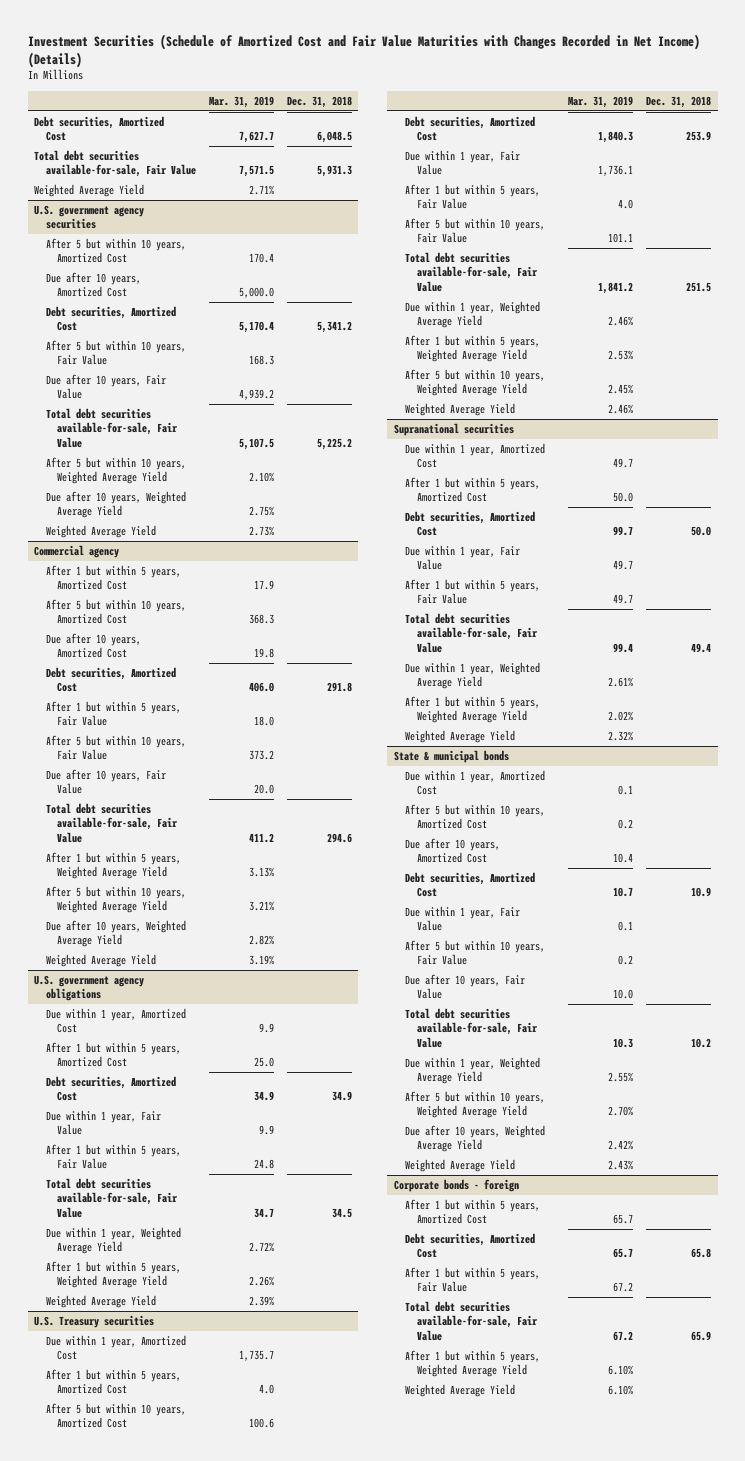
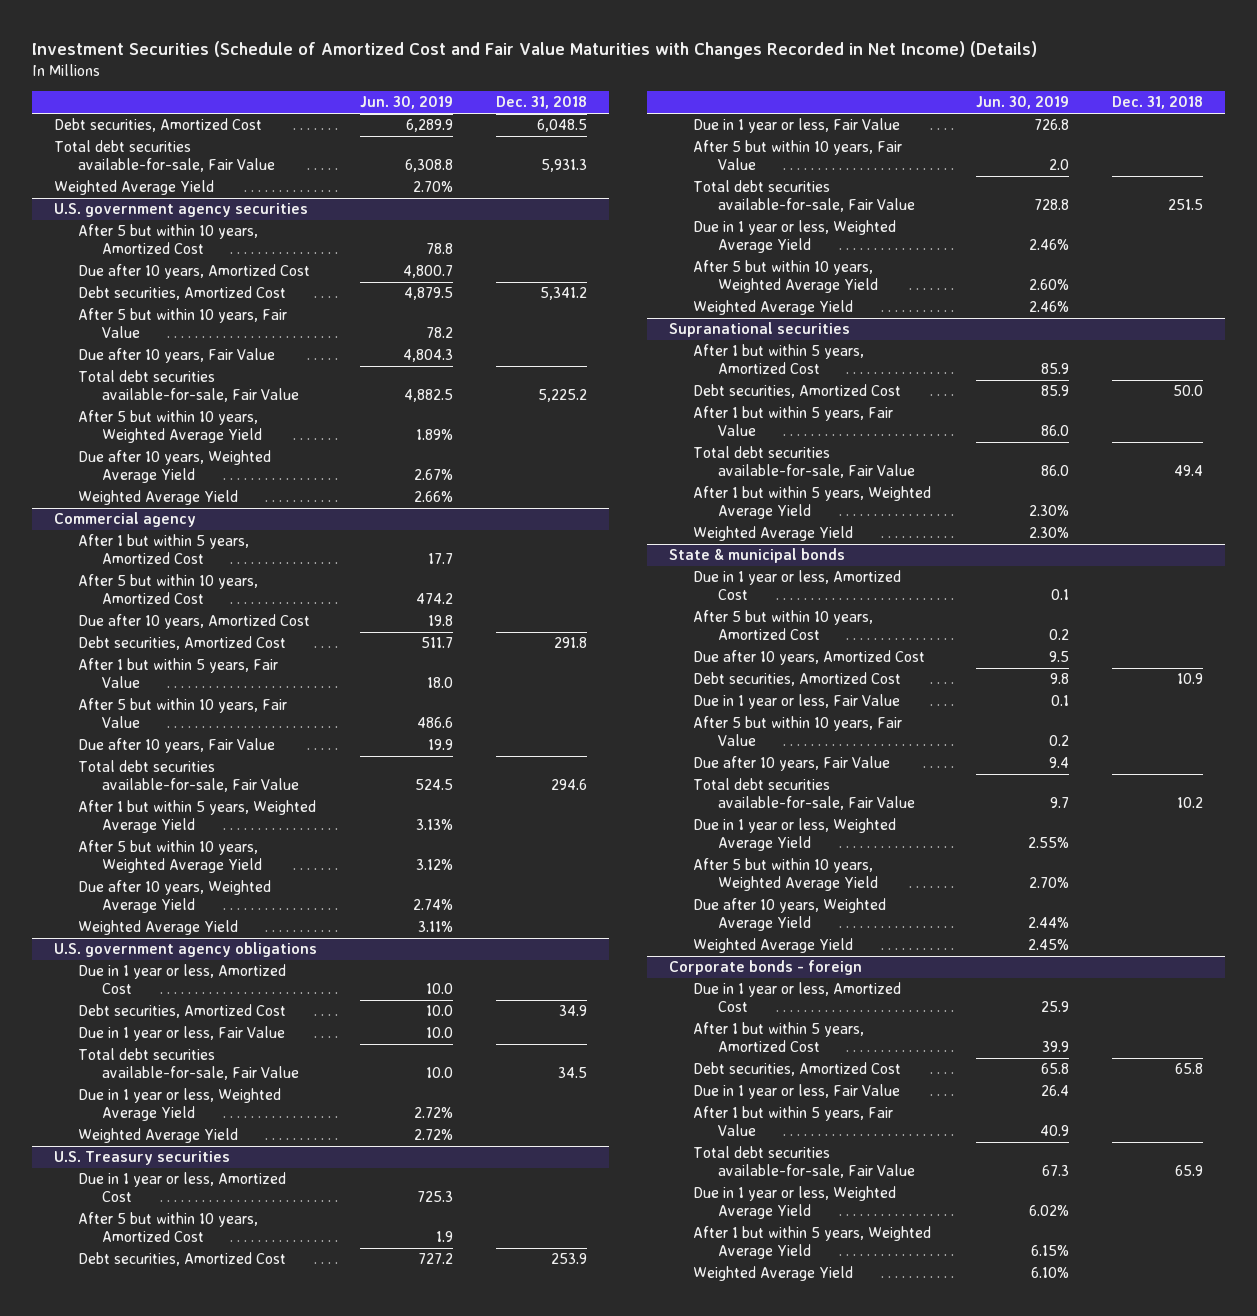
- | Mar. 31, 2019 | Dec. 31, 2018
+ | Jun. 30, 2019 | Dec. 31, 2018
@ U.S. government agency obligations
- Due within 1 year, Amortized Cost | 9.9 |
- After 1 but within 5 years, Amortized Cost | 25.0 |
+ Due in 1 year or less, Amortized Cost | 10.0 |
- Due within 1 year, Fair Value | 9.9 |
- After 1 but within 5 years, Fair Value | 24.8 |
+ Due in 1 year or less, Fair Value | 10.0 |
- Due within 1 year, Weighted Average Yield | 2.72% |
- After 1 but within 5 years, Weighted Average Yield | 2.26% |
+ Due in 1 year or less, Weighted Average Yield | 2.72% |
@ U.S. Treasury securities
- Due within 1 year, Amortized Cost | 1,735.7 |
- After 1 but within 5 years, Amortized Cost | 4.0 |
+ Due in 1 year or less, Amortized Cost | 725.3 |
- Due within 1 year, Fair Value | 1,736.1 |
- After 1 but within 5 years, Fair Value | 4.0 |
+ Due in 1 year or less, Fair Value | 726.8 |
- Due within 1 year, Weighted Average Yield | 2.46% |
- After 1 but within 5 years, Weighted Average Yield | 2.53% |
+ Due in 1 year or less, Weighted Average Yield | 2.46% |
@ Supranational securities
- Due within 1 year, Amortized Cost | 49.7 |
- Due within 1 year, Fair Value | 49.7 |
- Due within 1 year, Weighted Average Yield | 2.61% |
@ State & municipal bonds
- Due within 1 year, Amortized Cost | 0.1 |
+ Due in 1 year or less, Amortized Cost | 0.1 |
- Due within 1 year, Fair Value | 0.1 |
+ Due in 1 year or less, Fair Value | 0.1 |
- Due within 1 year, Weighted Average Yield | 2.55% |
+ Due in 1 year or less, Weighted Average Yield | 2.55% |
@ Corporate bonds - foreign
+ Due in 1 year or less, Amortized Cost | 25.9 |
+ Due in 1 year or less, Fair Value | 26.4 |
+ Due in 1 year or less, Weighted Average Yield | 6.02% |

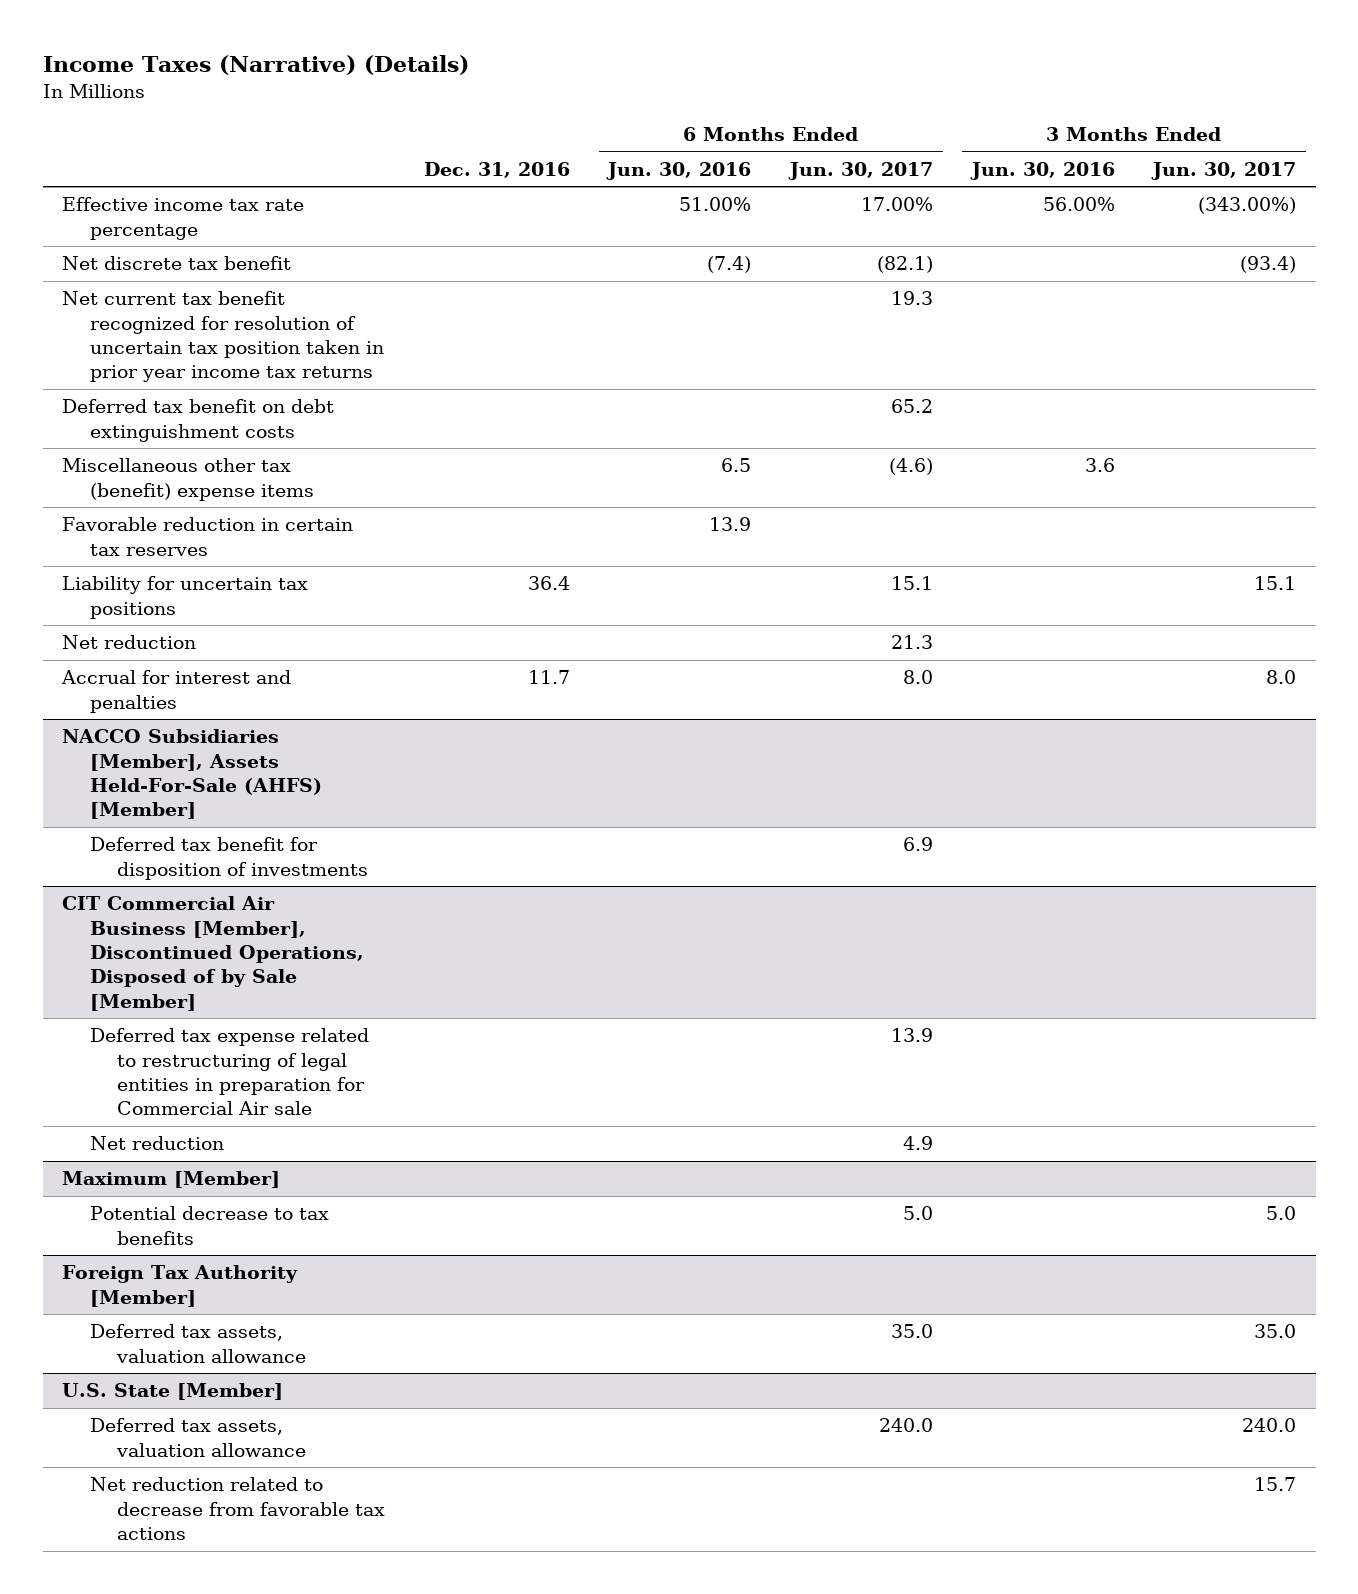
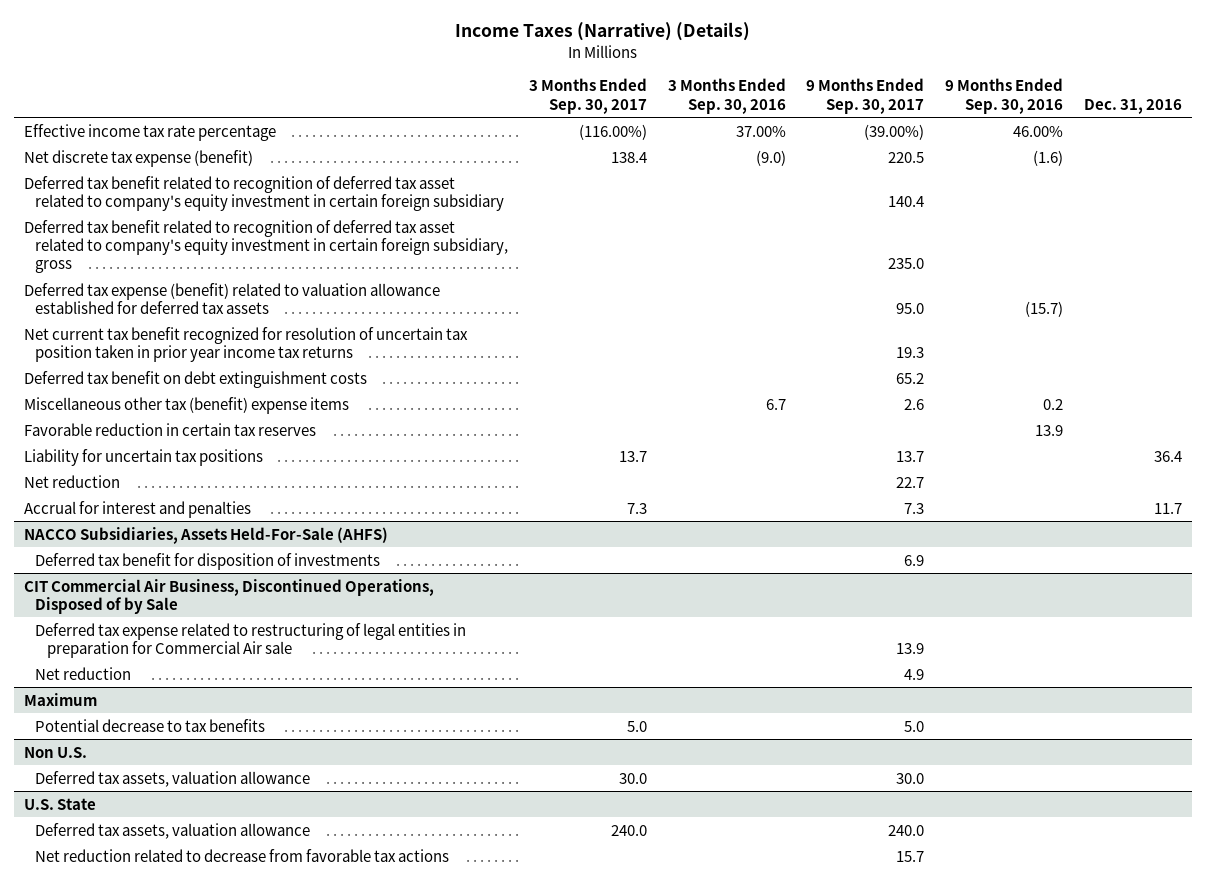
- | Dec. 31, 2016 | 6 Months Ended Jun. 30, 2016 | 6 Months Ended Jun. 30, 2017 | 3 Months Ended Jun. 30, 2016 | 3 Months Ended Jun. 30, 2017
+ | 3 Months Ended Sep. 30, 2017 | 3 Months Ended Sep. 30, 2016 | 9 Months Ended Sep. 30, 2017 | 9 Months Ended Sep. 30, 2016 | Dec. 31, 2016
- Net discrete tax benefit | | (7.4) | (82.1) | | (93.4)
+ Net discrete tax expense (benefit) | 138.4 | (9.0) | 220.5 | (1.6) |
+ Deferred tax benefit related to recognition of deferred tax asset related to company's equity investment in certain foreign subsidiary | | | 140.4 | |
+ Deferred tax benefit related to recognition of deferred tax asset related to company's equity investment in certain foreign subsidiary, gross | | | 235.0 | |
+ Deferred tax expense (benefit) related to valuation allowance established for deferred tax assets | | | 95.0 | (15.7) |
- NACCO Subsidiaries [Member], Assets Held-For-Sale (AHFS) [Member]
+ NACCO Subsidiaries, Assets Held-For-Sale (AHFS)
- CIT Commercial Air Business [Member], Discontinued Operations, Disposed of by Sale [Member]
+ CIT Commercial Air Business, Discontinued Operations, Disposed of by Sale
- Maximum [Member]
+ Maximum
- Foreign Tax Authority [Member]
+ Non U.S.
- U.S. State [Member]
+ U.S. State

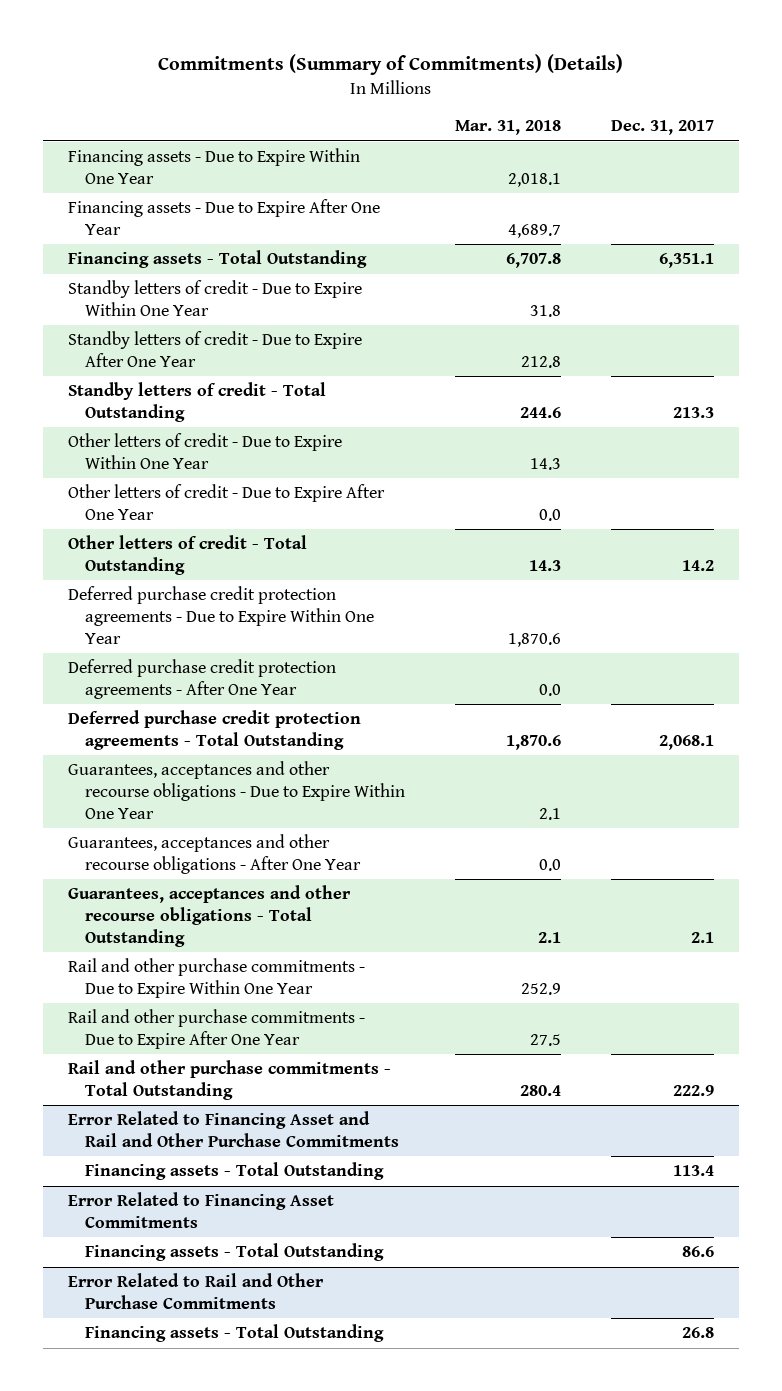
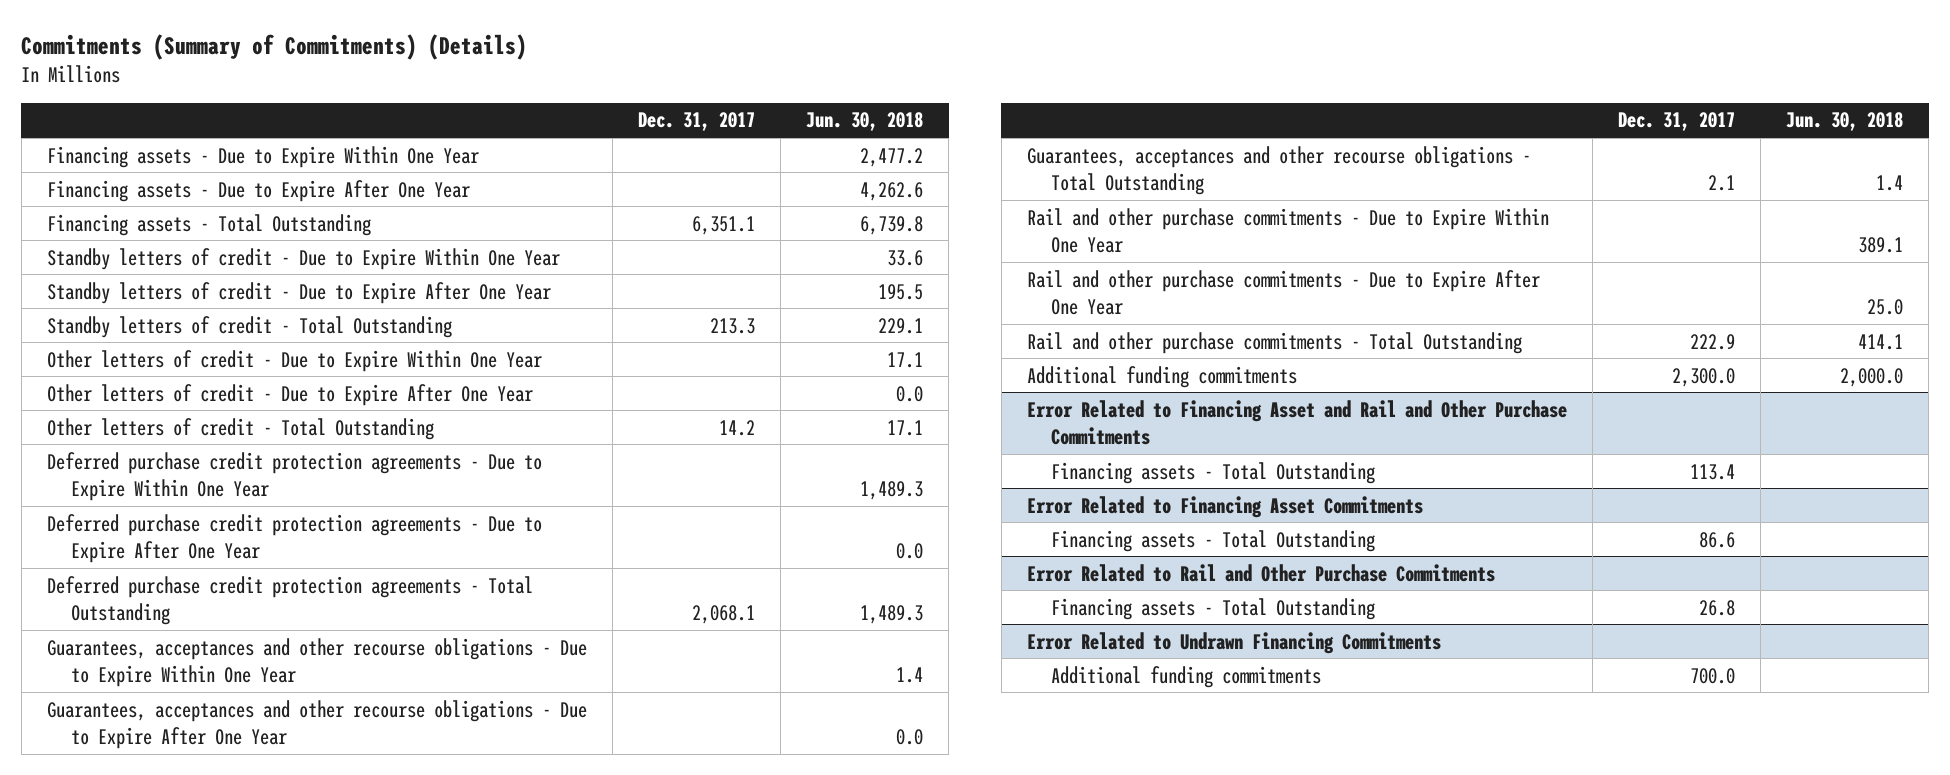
- | Mar. 31, 2018 | Dec. 31, 2017
+ | Dec. 31, 2017 | Jun. 30, 2018
- Deferred purchase credit protection agreements - After One Year | 0.0 |
+ Deferred purchase credit protection agreements - Due to Expire After One Year | | 0.0
- Guarantees, acceptances and other recourse obligations - After One Year | 0.0 |
+ Guarantees, acceptances and other recourse obligations - Due to Expire After One Year | | 0.0
+ Additional funding commitments | 2,300.0 | 2,000.0
+ Error Related to Undrawn Financing Commitments
+ Additional funding commitments | 700.0 |

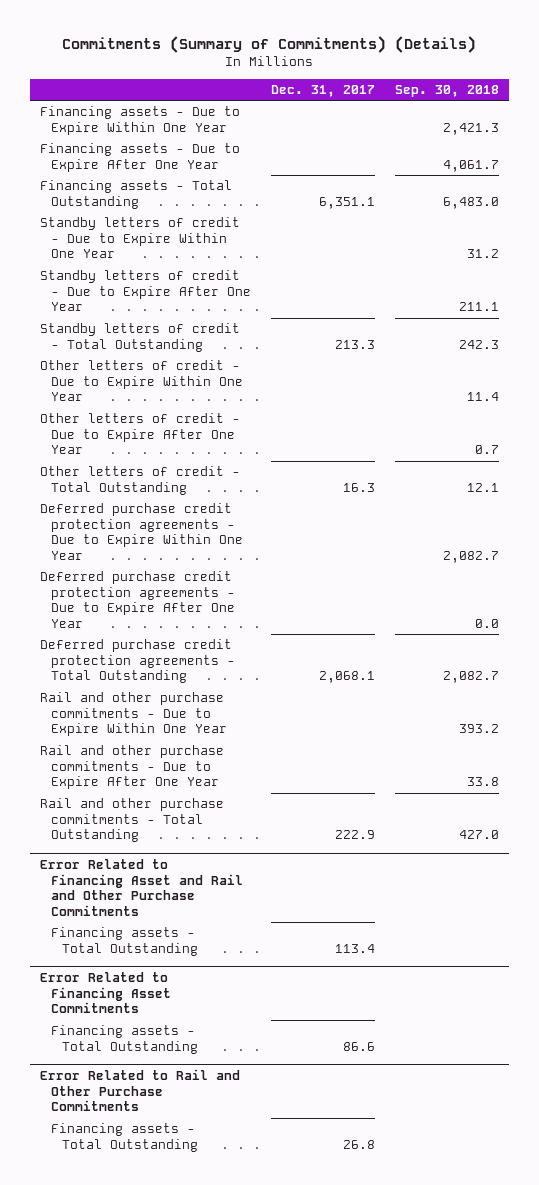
- | Dec. 31, 2017 | Jun. 30, 2018
+ | Dec. 31, 2017 | Sep. 30, 2018
- Other letters of credit - Total Outstanding | 14.2 | 17.1
+ Other letters of credit - Total Outstanding | 16.3 | 12.1
- Guarantees, acceptances and other recourse obligations - Due to Expire Within One Year | | 1.4
- Guarantees, acceptances and other recourse obligations - Due to Expire After One Year | | 0.0
- Guarantees, acceptances and other recourse obligations - Total Outstanding | 2.1 | 1.4
- Additional funding commitments | 2,300.0 | 2,000.0
- Error Related to Undrawn Financing Commitments
- Additional funding commitments | 700.0 |

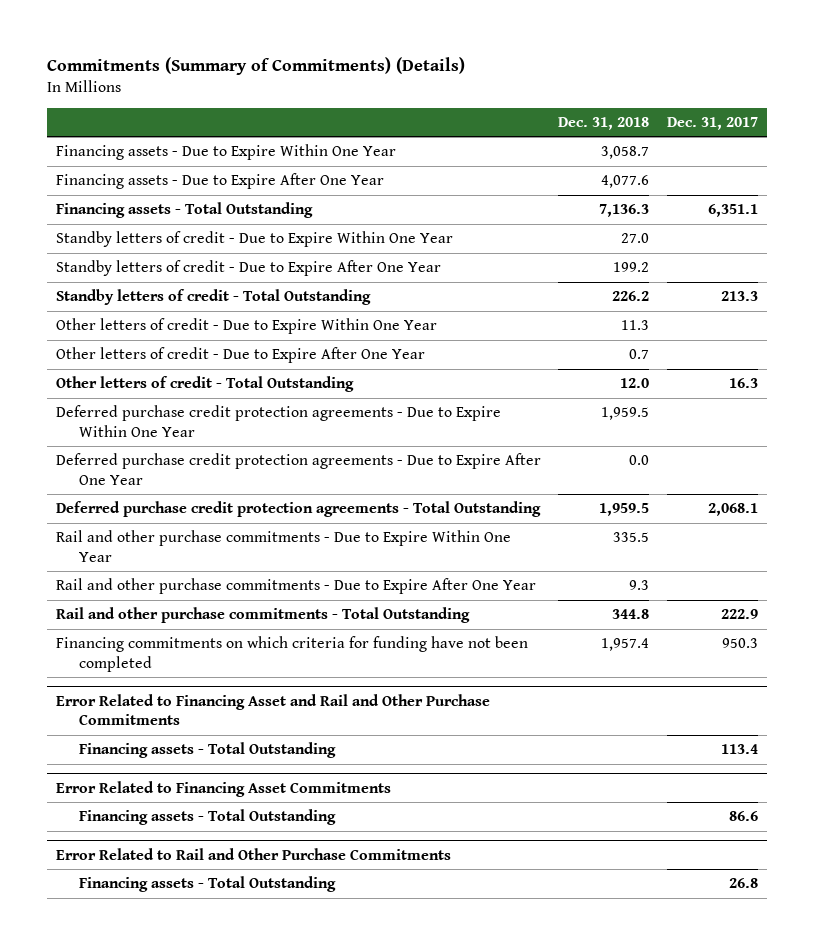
- | Dec. 31, 2017 | Sep. 30, 2018
+ | Dec. 31, 2018 | Dec. 31, 2017
+ Financing commitments on which criteria for funding have not been completed | 1,957.4 | 950.3

